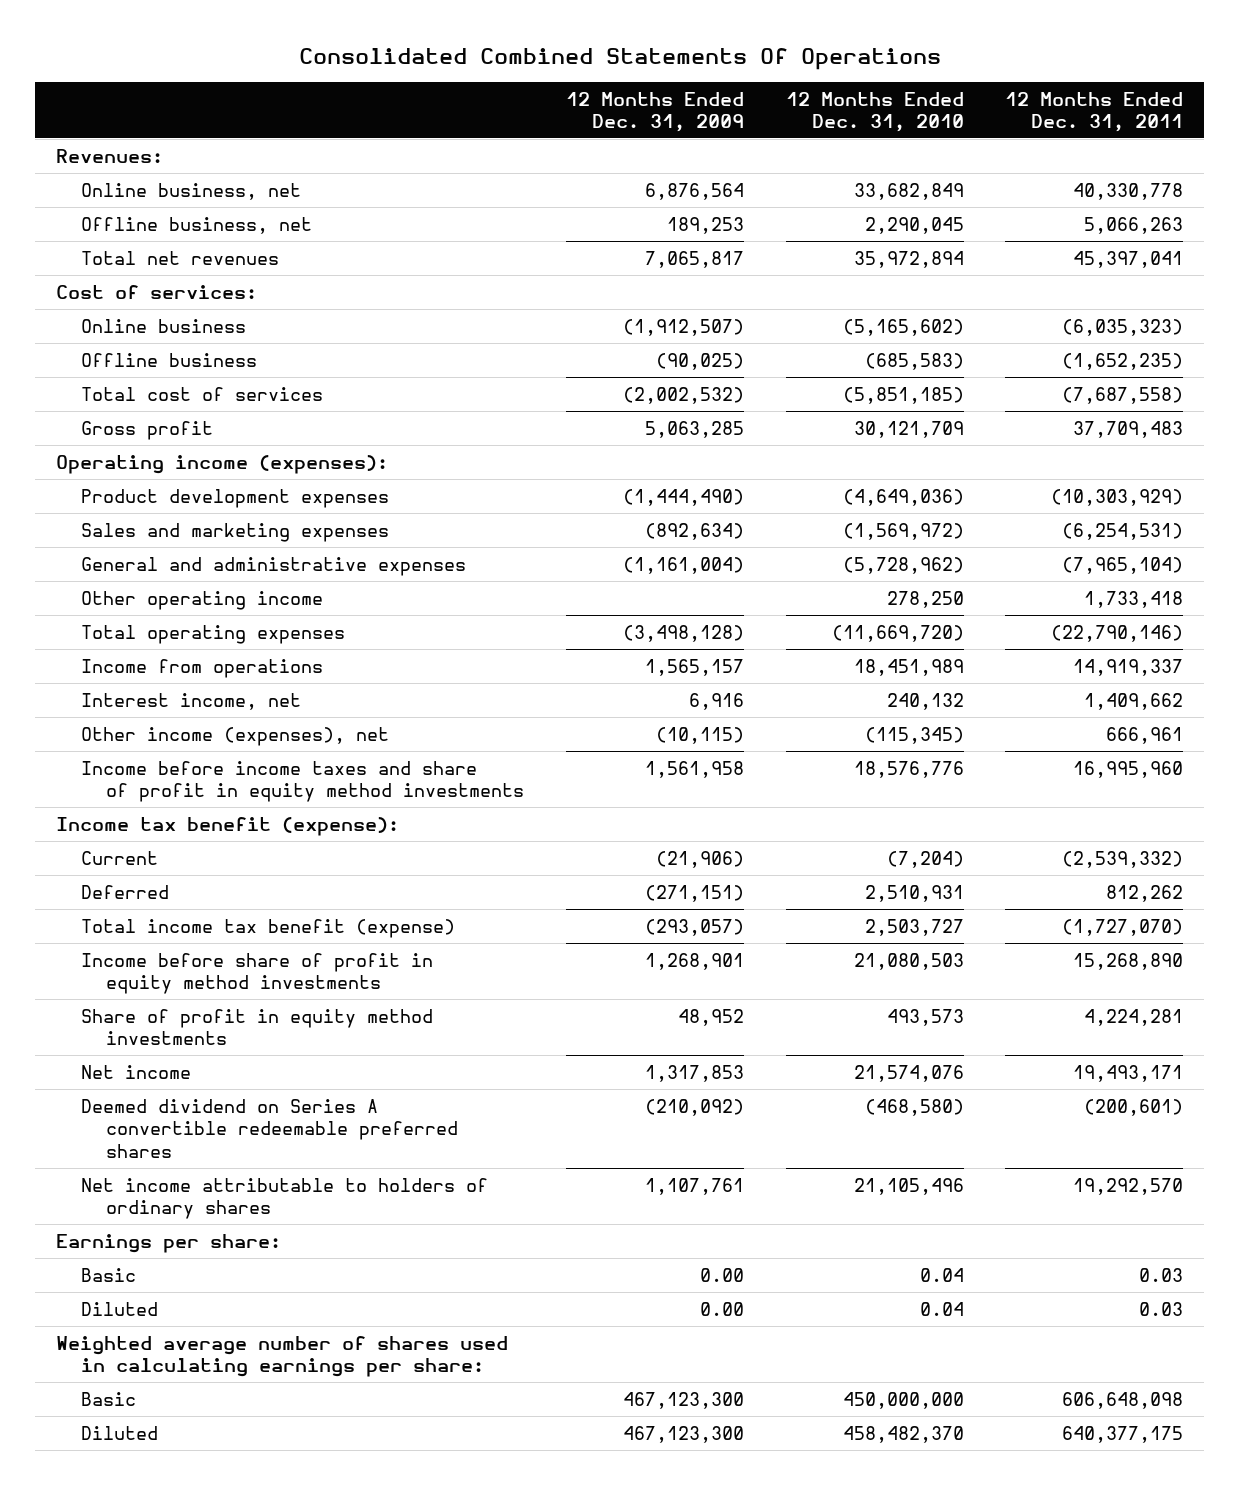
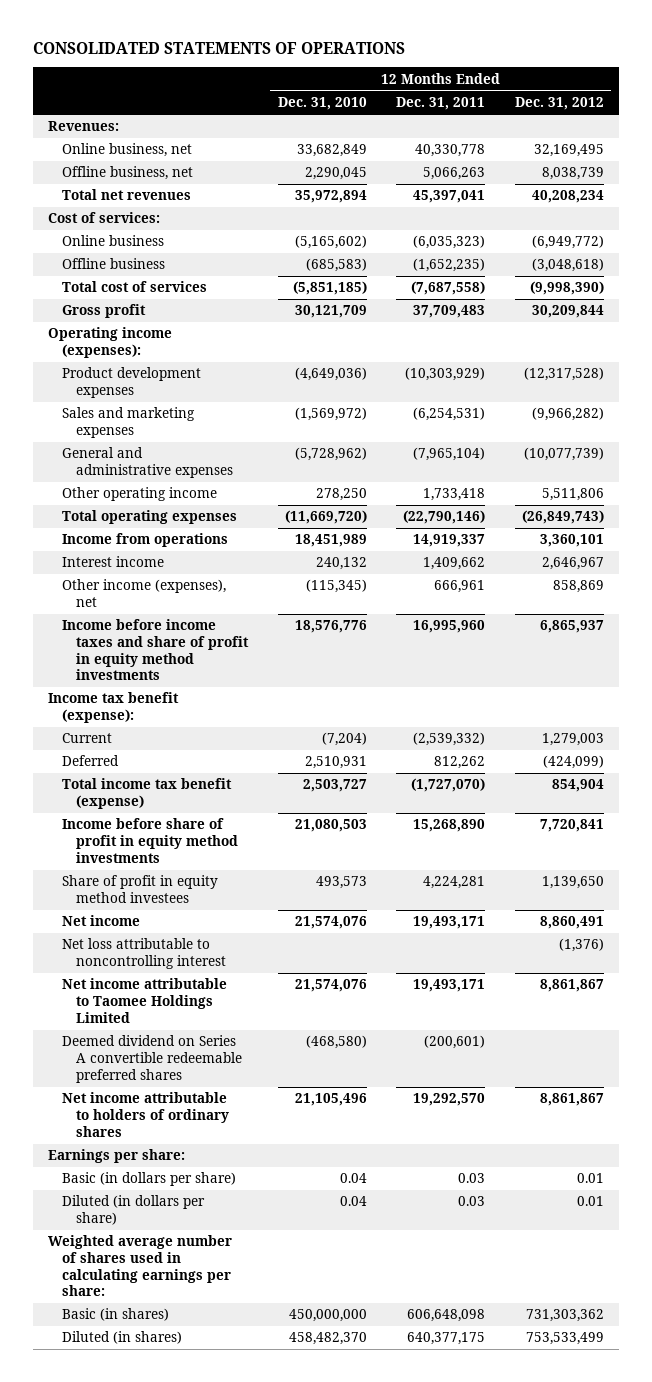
- Consolidated Combined Statements Of Operations
+ CONSOLIDATED STATEMENTS OF OPERATIONS
- | 12 Months Ended Dec. 31, 2009 | 12 Months Ended Dec. 31, 2010 | 12 Months Ended Dec. 31, 2011
+ | 12 Months Ended Dec. 31, 2010 | 12 Months Ended Dec. 31, 2011 | 12 Months Ended Dec. 31, 2012
- Interest income, net | 6,916 | 240,132 | 1,409,662
+ Interest income | 240,132 | 1,409,662 | 2,646,967
- Share of profit in equity method investments | 48,952 | 493,573 | 4,224,281
+ Share of profit in equity method investees | 493,573 | 4,224,281 | 1,139,650
+ Net loss attributable to noncontrolling interest | | | (1,376)
+ Net income attributable to Taomee Holdings Limited | 21,574,076 | 19,493,171 | 8,861,867
- Basic | 0.00 | 0.04 | 0.03
- Diluted | 0.00 | 0.04 | 0.03
+ Basic (in dollars per share) | 0.04 | 0.03 | 0.01
+ Diluted (in dollars per share) | 0.04 | 0.03 | 0.01
- Basic | 467,123,300 | 450,000,000 | 606,648,098
- Diluted | 467,123,300 | 458,482,370 | 640,377,175
+ Basic (in shares) | 450,000,000 | 606,648,098 | 731,303,362
+ Diluted (in shares) | 458,482,370 | 640,377,175 | 753,533,499

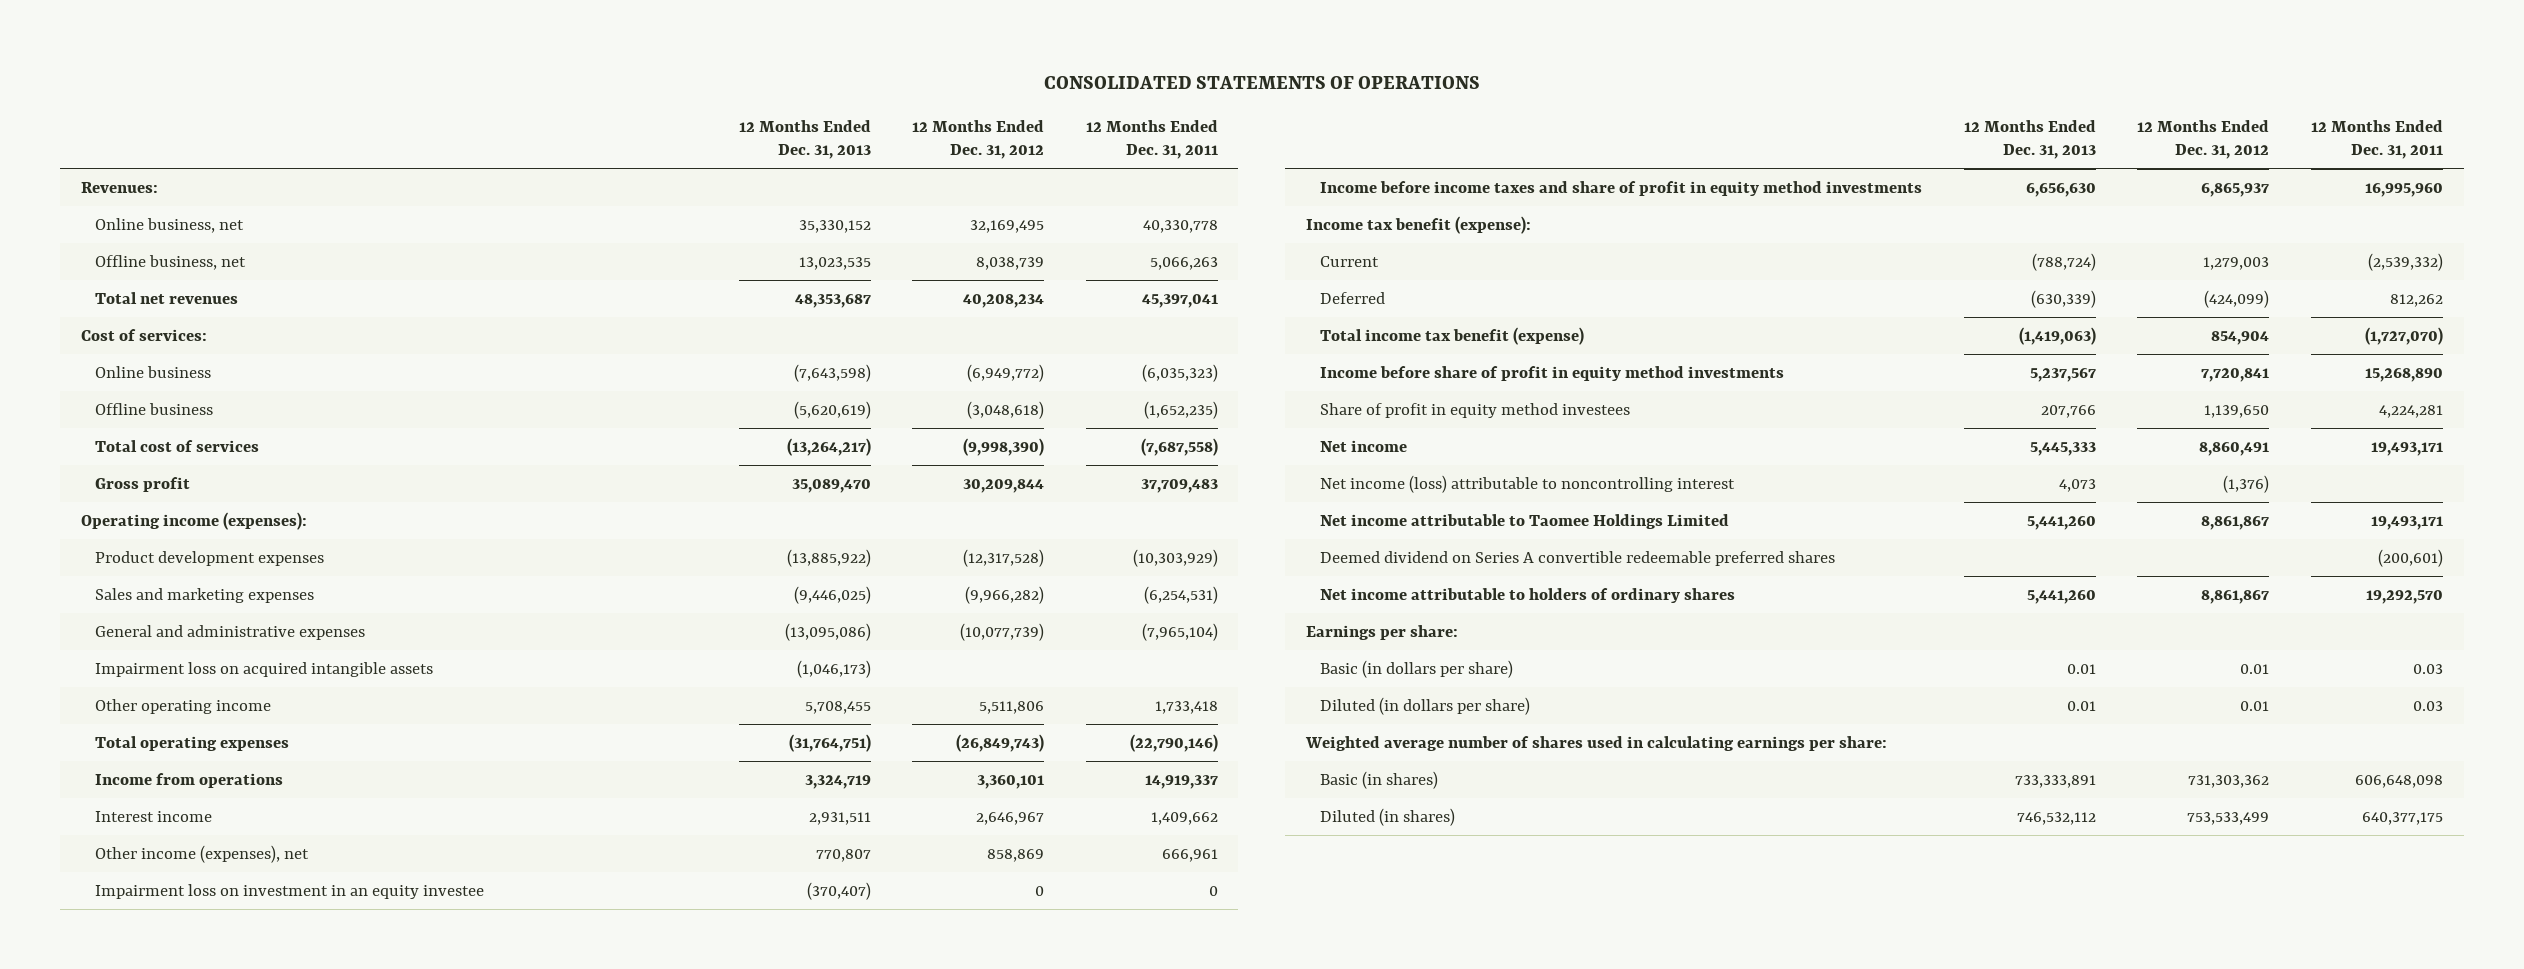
- | 12 Months Ended Dec. 31, 2010 | 12 Months Ended Dec. 31, 2011 | 12 Months Ended Dec. 31, 2012
+ | 12 Months Ended Dec. 31, 2013 | 12 Months Ended Dec. 31, 2012 | 12 Months Ended Dec. 31, 2011
+ Impairment loss on acquired intangible assets | (1,046,173) | |
+ Impairment loss on investment in an equity investee | (370,407) | 0 | 0
- Net loss attributable to noncontrolling interest | | | (1,376)
+ Net income (loss) attributable to noncontrolling interest | 4,073 | (1,376) |

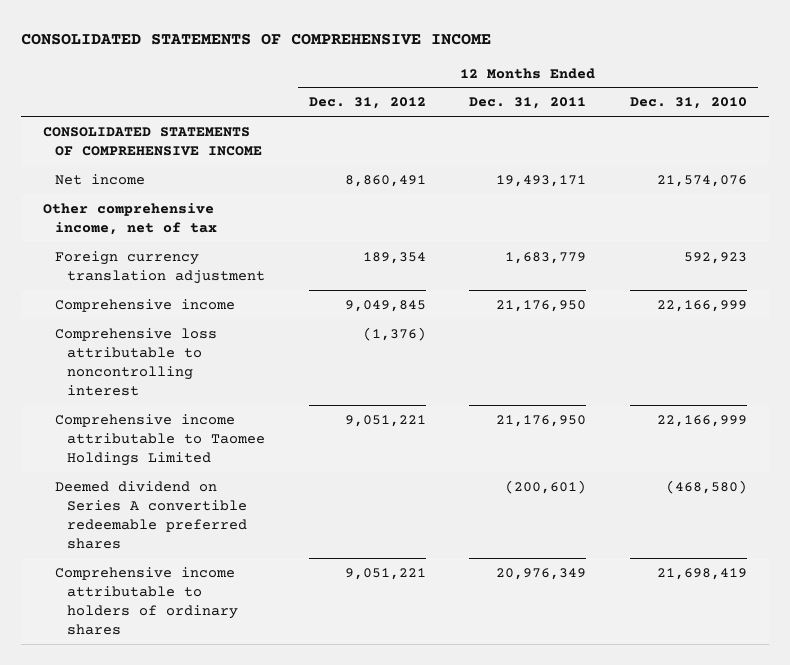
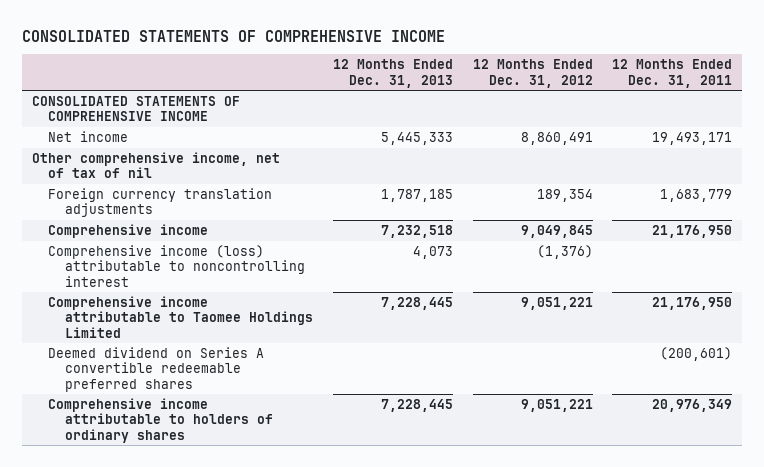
- | 12 Months Ended Dec. 31, 2012 | 12 Months Ended Dec. 31, 2011 | 12 Months Ended Dec. 31, 2010
+ | 12 Months Ended Dec. 31, 2013 | 12 Months Ended Dec. 31, 2012 | 12 Months Ended Dec. 31, 2011
- Other comprehensive income, net of tax
- Foreign currency translation adjustment | 189,354 | 1,683,779 | 592,923
+ Other comprehensive income, net of tax of nil
+ Foreign currency translation adjustments | 1,787,185 | 189,354 | 1,683,779
- Comprehensive loss attributable to noncontrolling interest | (1,376) | |
+ Comprehensive income (loss) attributable to noncontrolling interest | 4,073 | (1,376) |

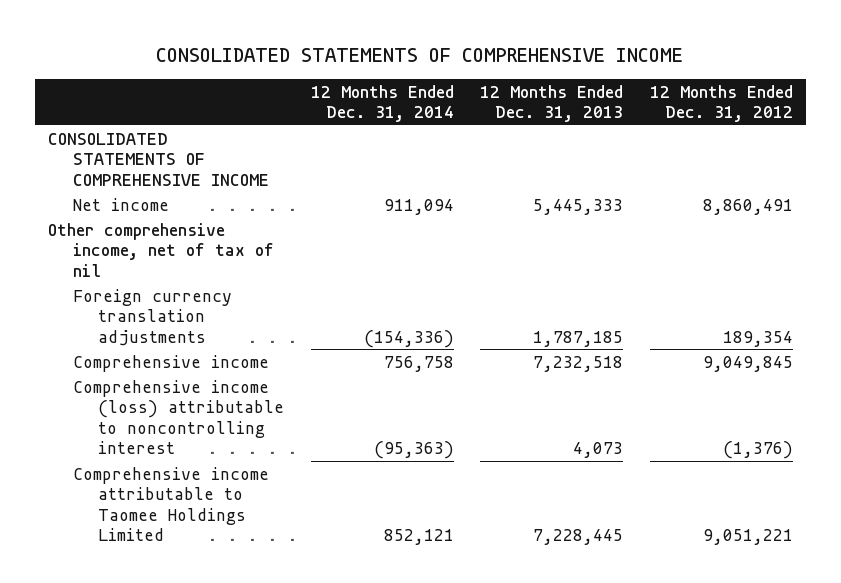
- | 12 Months Ended Dec. 31, 2013 | 12 Months Ended Dec. 31, 2012 | 12 Months Ended Dec. 31, 2011
+ | 12 Months Ended Dec. 31, 2014 | 12 Months Ended Dec. 31, 2013 | 12 Months Ended Dec. 31, 2012
- Deemed dividend on Series A convertible redeemable preferred shares | | | (200,601)
- Comprehensive income attributable to holders of ordinary shares | 7,228,445 | 9,051,221 | 20,976,349

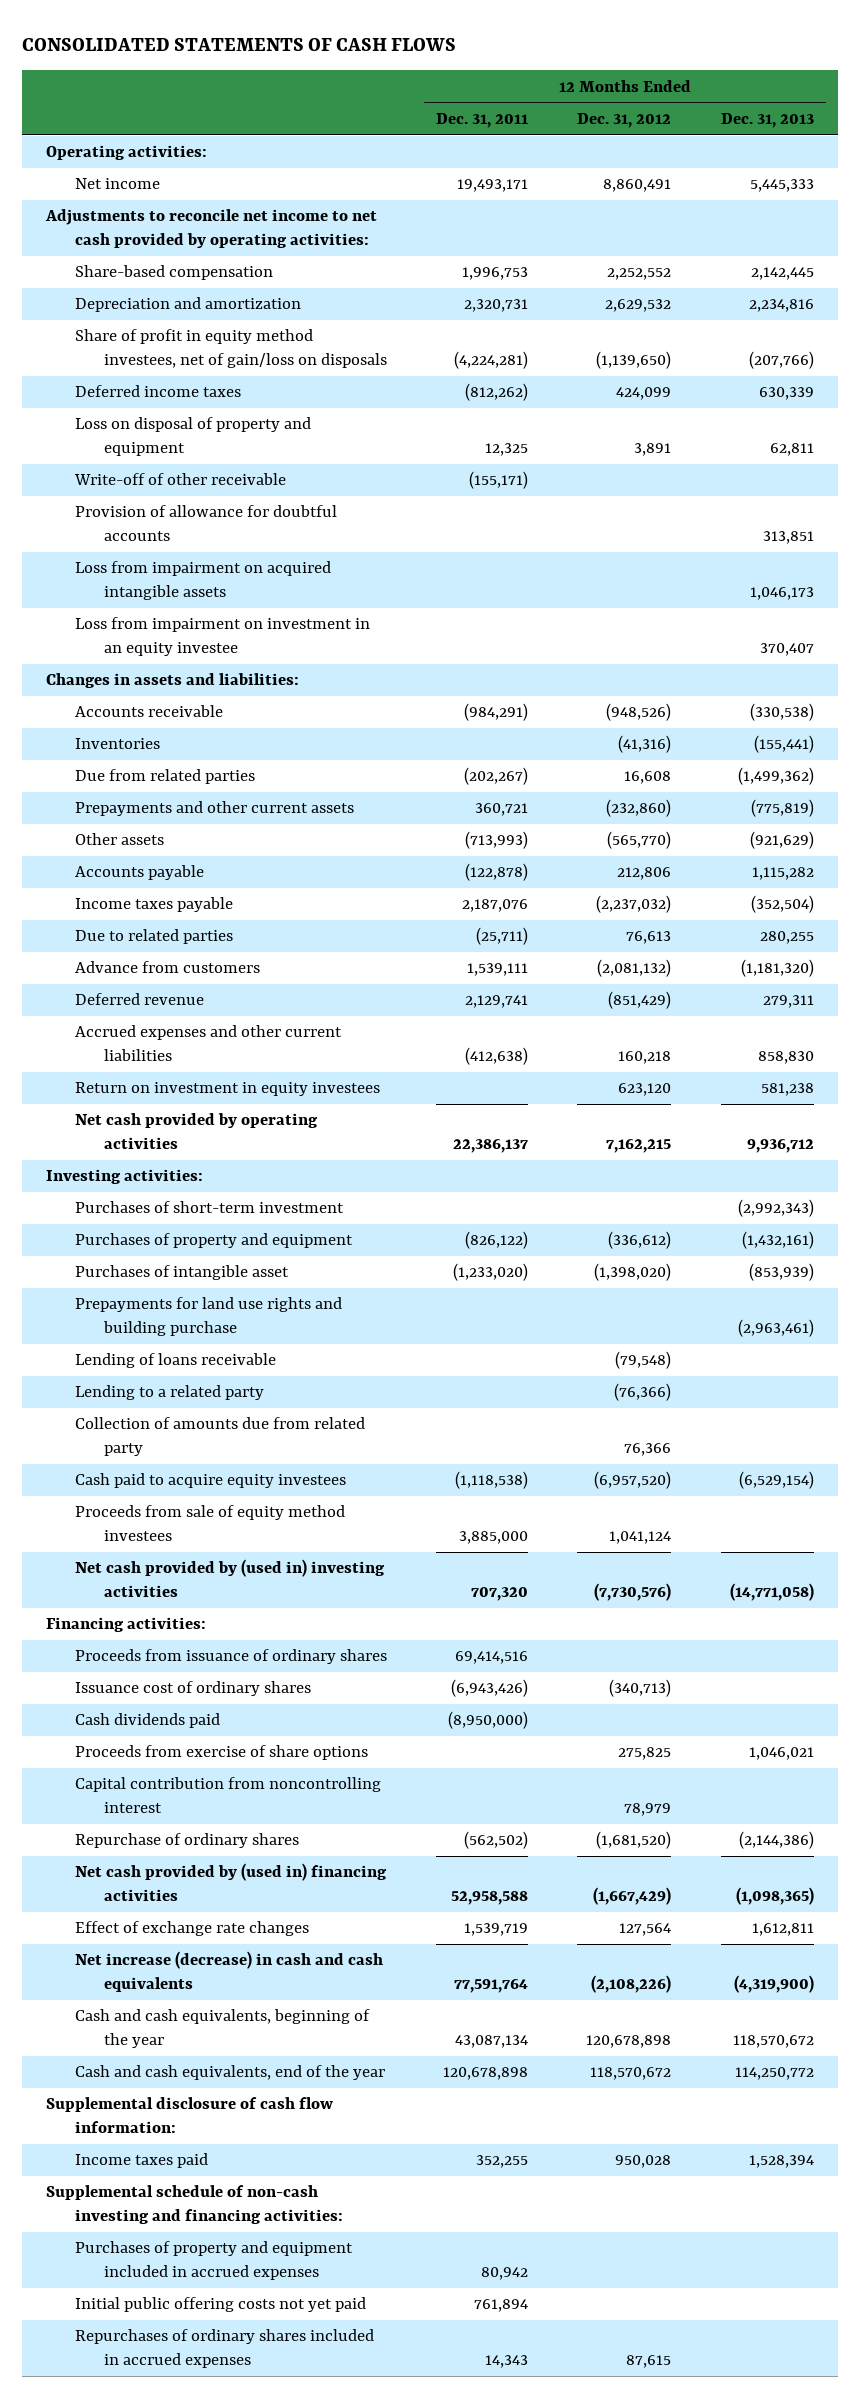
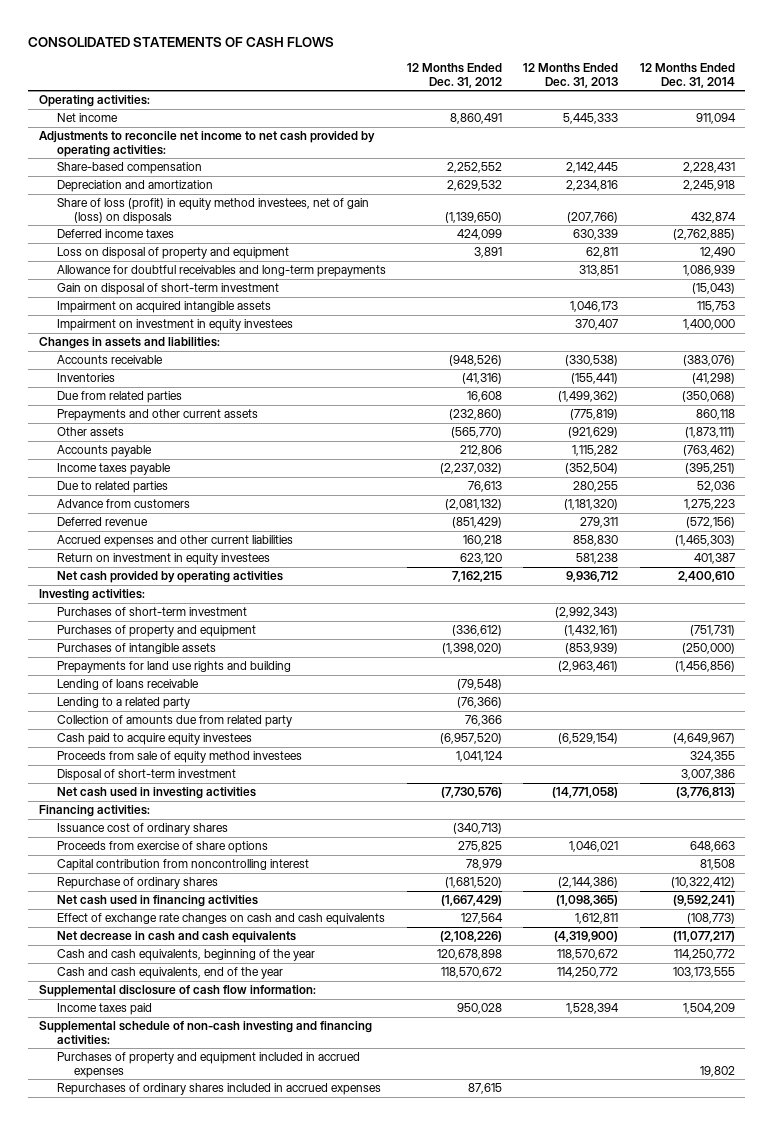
- | 12 Months Ended Dec. 31, 2011 | 12 Months Ended Dec. 31, 2012 | 12 Months Ended Dec. 31, 2013
+ | 12 Months Ended Dec. 31, 2012 | 12 Months Ended Dec. 31, 2013 | 12 Months Ended Dec. 31, 2014
- Share of profit in equity method investees, net of gain/loss on disposals | (4,224,281) | (1,139,650) | (207,766)
+ Share of loss (profit) in equity method investees, net of gain (loss) on disposals | (1,139,650) | (207,766) | 432,874
- Write-off of other receivable | (155,171) | |
- Provision of allowance for doubtful accounts | | | 313,851
- Loss from impairment on acquired intangible assets | | | 1,046,173
- Loss from impairment on investment in an equity investee | | | 370,407
+ Allowance for doubtful receivables and long-term prepayments | | 313,851 | 1,086,939
+ Gain on disposal of short-term investment | | | (15,043)
+ Impairment on acquired intangible assets | | 1,046,173 | 115,753
+ Impairment on investment in equity investees | | 370,407 | 1,400,000
- Purchases of intangible asset | (1,233,020) | (1,398,020) | (853,939)
- Prepayments for land use rights and building purchase | | | (2,963,461)
+ Purchases of intangible assets | (1,398,020) | (853,939) | (250,000)
+ Prepayments for land use rights and building | | (2,963,461) | (1,456,856)
- Net cash provided by (used in) investing activities | 707,320 | (7,730,576) | (14,771,058)
+ Disposal of short-term investment | | | 3,007,386
+ Net cash used in investing activities | (7,730,576) | (14,771,058) | (3,776,813)
- Proceeds from issuance of ordinary shares | 69,414,516 | |
- Cash dividends paid | (8,950,000) | |
- Net cash provided by (used in) financing activities | 52,958,588 | (1,667,429) | (1,098,365)
- Effect of exchange rate changes | 1,539,719 | 127,564 | 1,612,811
- Net increase (decrease) in cash and cash equivalents | 77,591,764 | (2,108,226) | (4,319,900)
+ Net cash used in financing activities | (1,667,429) | (1,098,365) | (9,592,241)
+ Effect of exchange rate changes on cash and cash equivalents | 127,564 | 1,612,811 | (108,773)
+ Net decrease in cash and cash equivalents | (2,108,226) | (4,319,900) | (11,077,217)
- Initial public offering costs not yet paid | 761,894 | |

